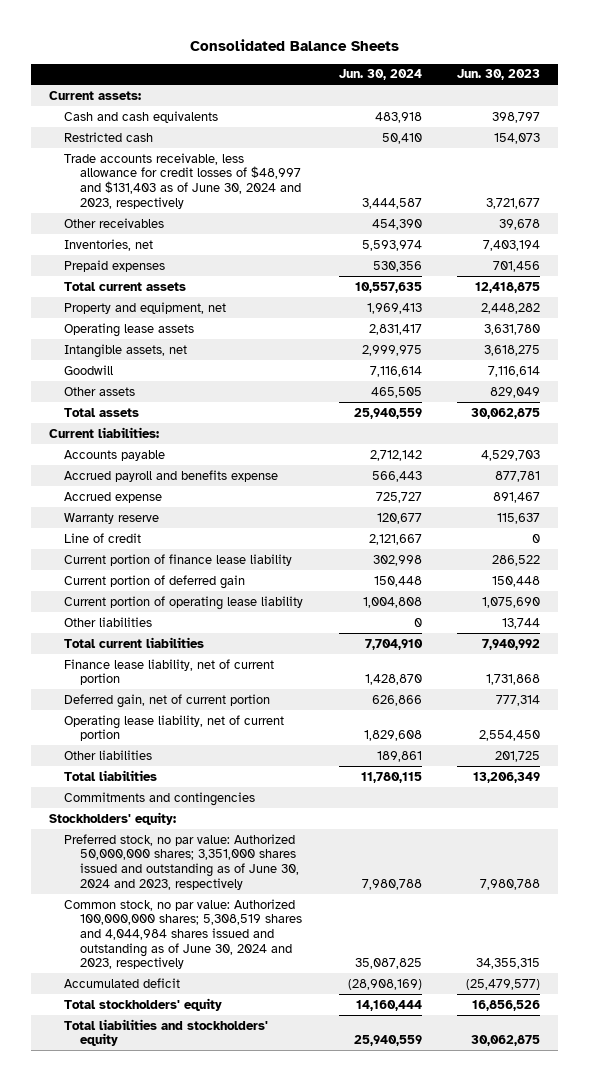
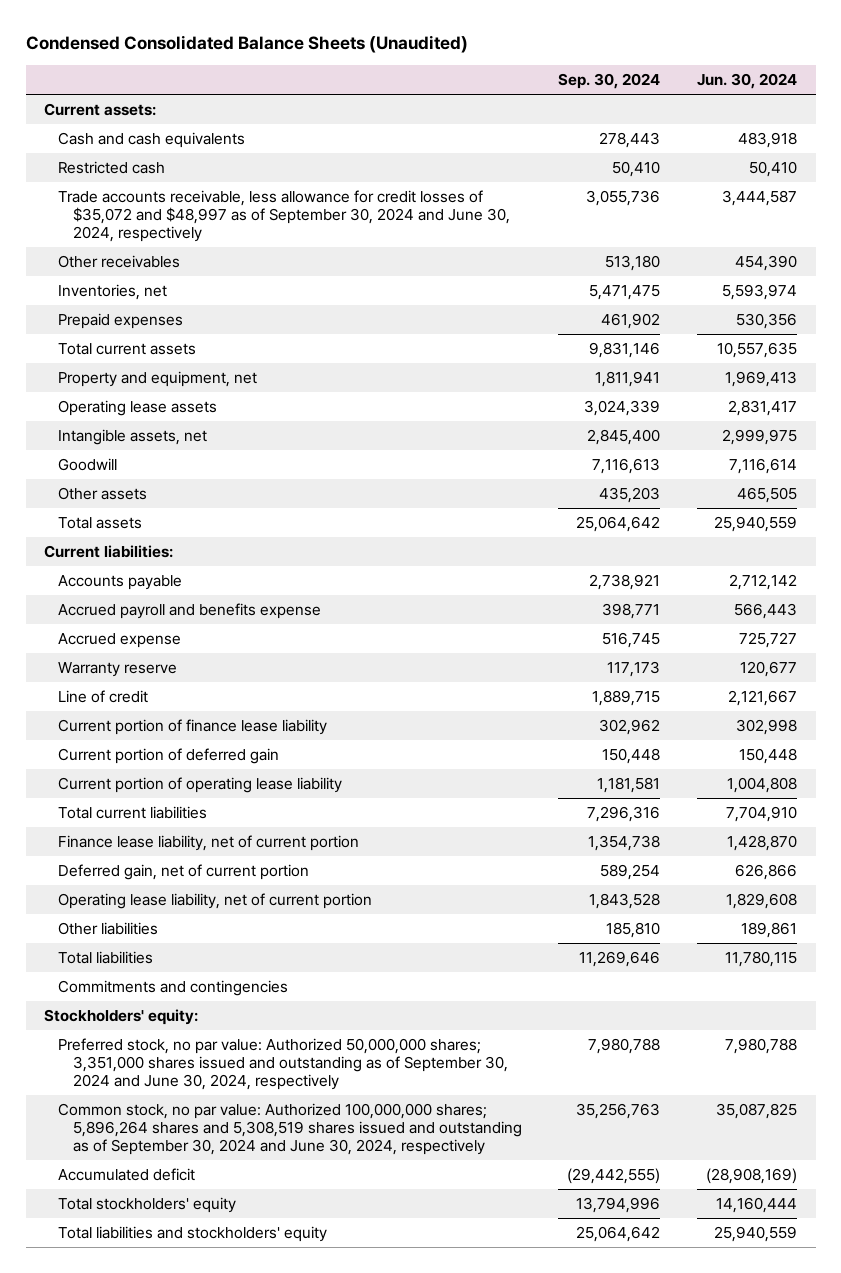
- Consolidated Balance Sheets
+ Condensed Consolidated Balance Sheets (Unaudited)
- | Jun. 30, 2024 | Jun. 30, 2023
+ | Sep. 30, 2024 | Jun. 30, 2024
- Trade accounts receivable, less allowance for credit losses of $48,997 and $131,403 as of June 30, 2024 and 2023, respectively | 3,444,587 | 3,721,677
+ Trade accounts receivable, less allowance for credit losses of $35,072 and $48,997 as of September 30, 2024 and June 30, 2024, respectively | 3,055,736 | 3,444,587
- Other liabilities | 0 | 13,744
- Preferred stock, no par value: Authorized 50,000,000 shares; 3,351,000 shares issued and outstanding as of June 30, 2024 and 2023, respectively | 7,980,788 | 7,980,788
- Common stock, no par value: Authorized 100,000,000 shares; 5,308,519 shares and 4,044,984 shares issued and outstanding as of June 30, 2024 and 2023, respectively | 35,087,825 | 34,355,315
+ Preferred stock, no par value: Authorized 50,000,000 shares; 3,351,000 shares issued and outstanding as of September 30, 2024 and June 30, 2024, respectively | 7,980,788 | 7,980,788
+ Common stock, no par value: Authorized 100,000,000 shares; 5,896,264 shares and 5,308,519 shares issued and outstanding as of September 30, 2024 and June 30, 2024, respectively | 35,256,763 | 35,087,825

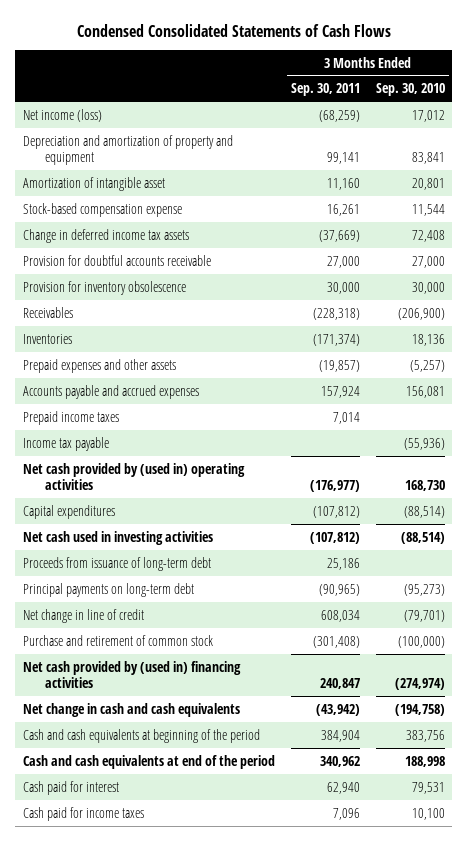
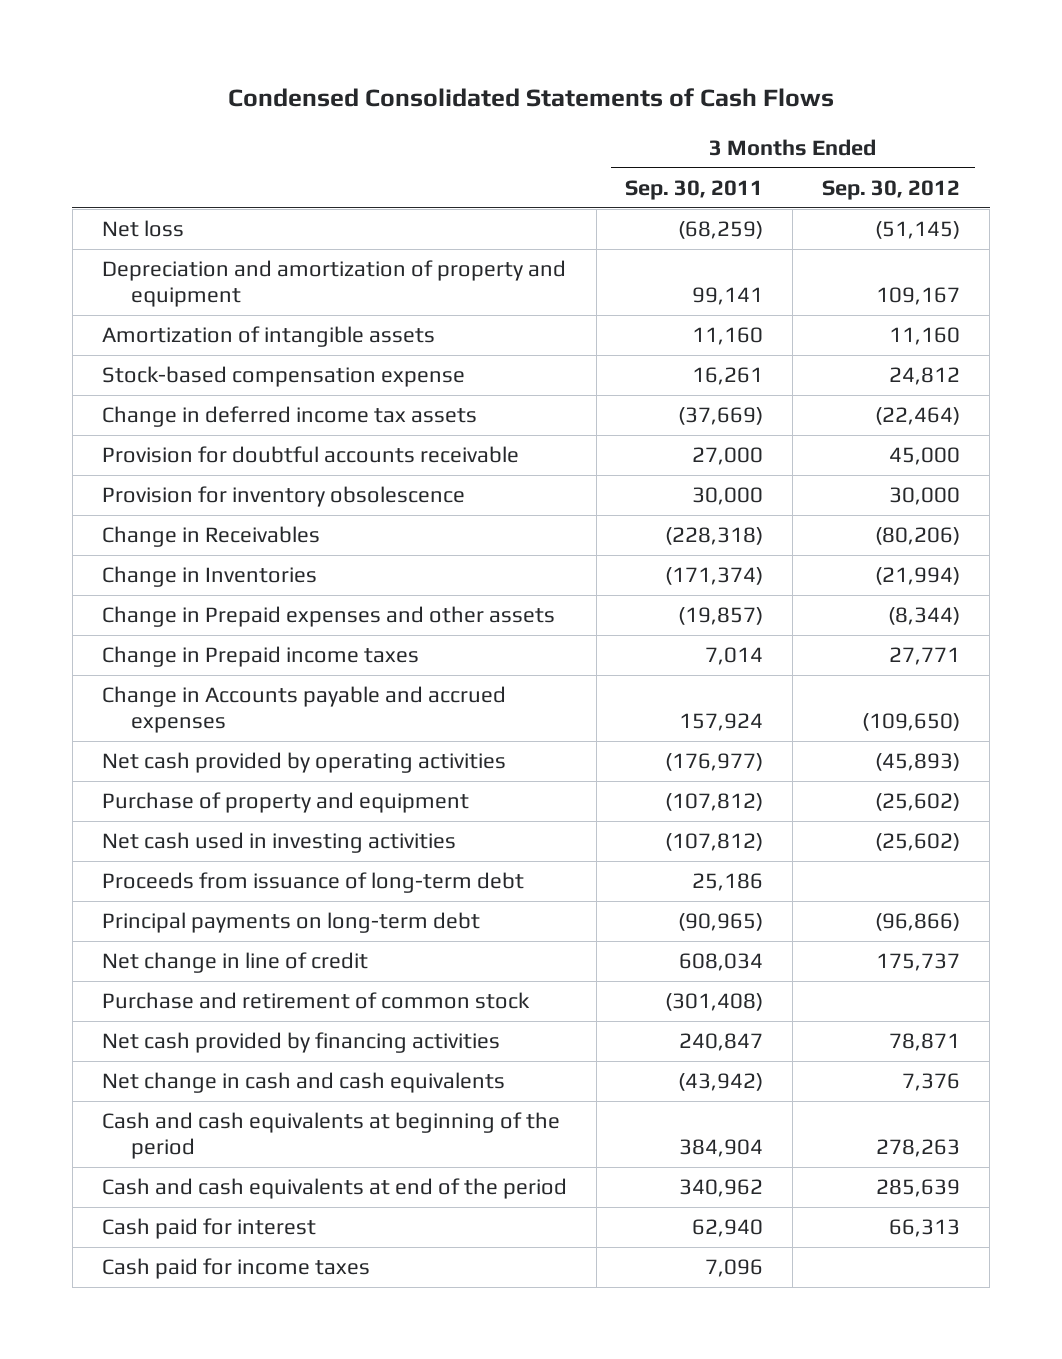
- | 3 Months Ended Sep. 30, 2011 | 3 Months Ended Sep. 30, 2010
+ | 3 Months Ended Sep. 30, 2011 | 3 Months Ended Sep. 30, 2012
- Net income (loss) | (68,259) | 17,012
+ Net loss | (68,259) | (51,145)
- Amortization of intangible asset | 11,160 | 20,801
+ Amortization of intangible assets | 11,160 | 11,160
- Receivables | (228,318) | (206,900)
- Inventories | (171,374) | 18,136
- Prepaid expenses and other assets | (19,857) | (5,257)
- Accounts payable and accrued expenses | 157,924 | 156,081
- Prepaid income taxes | 7,014 |
- Income tax payable | | (55,936)
- Net cash provided by (used in) operating activities | (176,977) | 168,730
- Capital expenditures | (107,812) | (88,514)
+ Change in Receivables | (228,318) | (80,206)
+ Change in Inventories | (171,374) | (21,994)
+ Change in Prepaid expenses and other assets | (19,857) | (8,344)
+ Change in Prepaid income taxes | 7,014 | 27,771
+ Change in Accounts payable and accrued expenses | 157,924 | (109,650)
+ Net cash provided by operating activities | (176,977) | (45,893)
+ Purchase of property and equipment | (107,812) | (25,602)
- Net cash provided by (used in) financing activities | 240,847 | (274,974)
+ Net cash provided by financing activities | 240,847 | 78,871

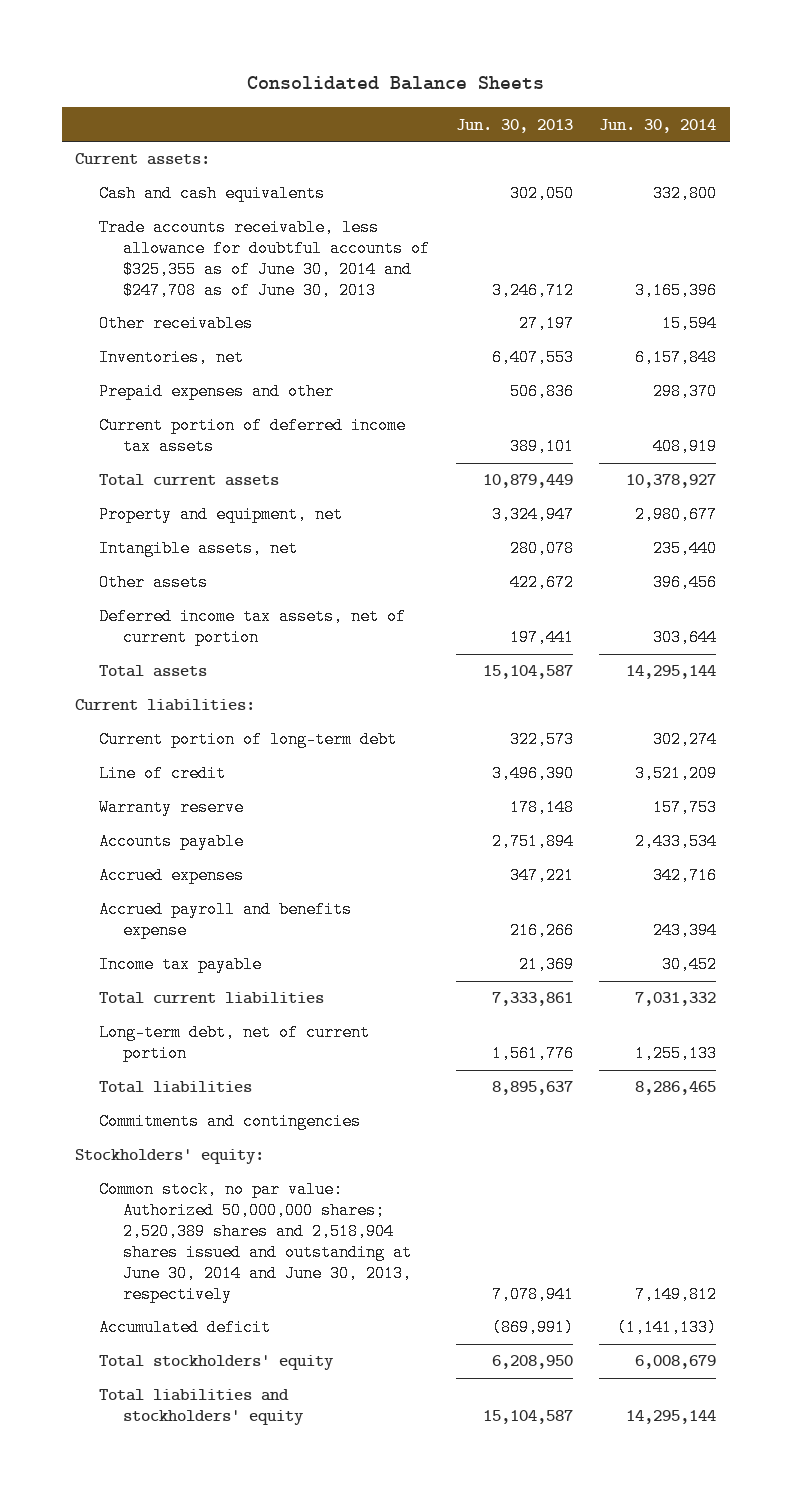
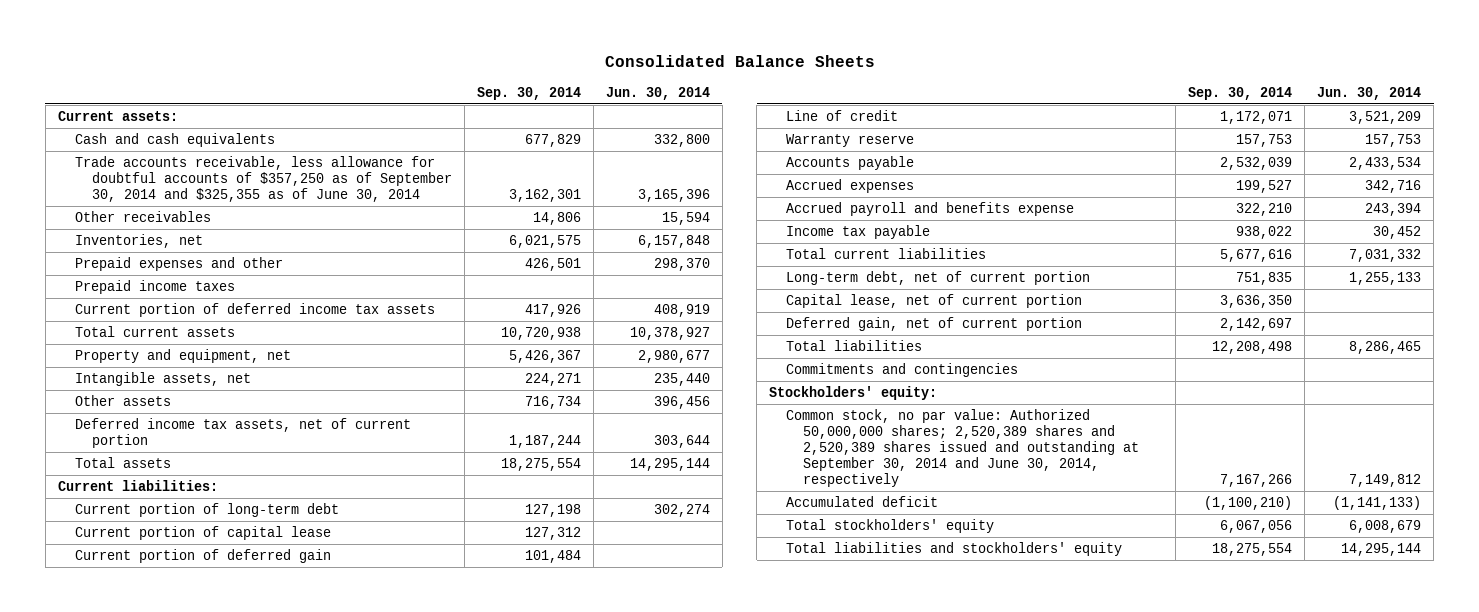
- | Jun. 30, 2013 | Jun. 30, 2014
+ | Sep. 30, 2014 | Jun. 30, 2014
- Trade accounts receivable, less allowance for doubtful accounts of $325,355 as of June 30, 2014 and $247,708 as of June 30, 2013 | 3,246,712 | 3,165,396
+ Trade accounts receivable, less allowance for doubtful accounts of $357,250 as of September 30, 2014 and $325,355 as of June 30, 2014 | 3,162,301 | 3,165,396
+ Prepaid income taxes
+ Current portion of capital lease | 127,312 |
+ Current portion of deferred gain | 101,484 |
+ Capital lease, net of current portion | 3,636,350 |
+ Deferred gain, net of current portion | 2,142,697 |
- Common stock, no par value: Authorized 50,000,000 shares; 2,520,389 shares and 2,518,904 shares issued and outstanding at June 30, 2014 and June 30, 2013, respectively | 7,078,941 | 7,149,812
+ Common stock, no par value: Authorized 50,000,000 shares; 2,520,389 shares and 2,520,389 shares issued and outstanding at September 30, 2014 and June 30, 2014, respectively | 7,167,266 | 7,149,812

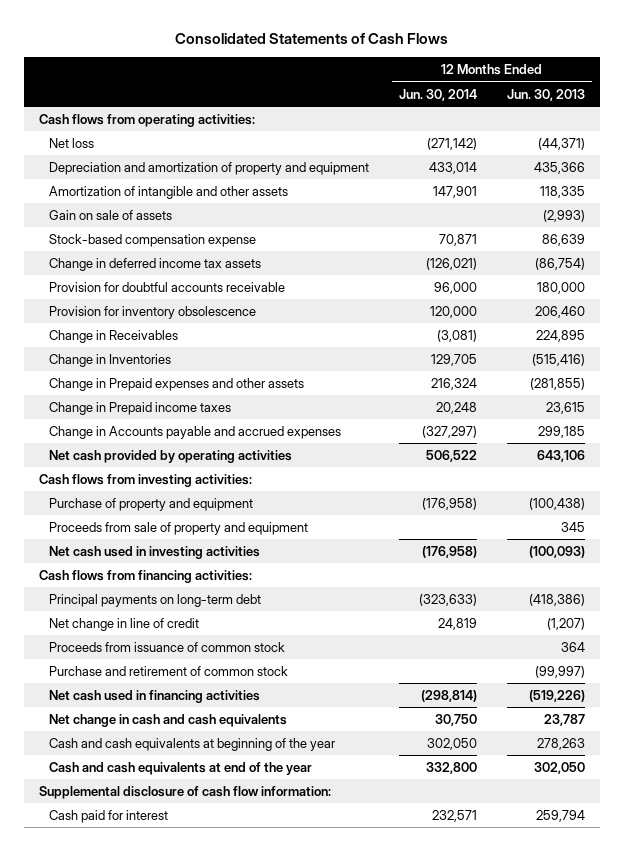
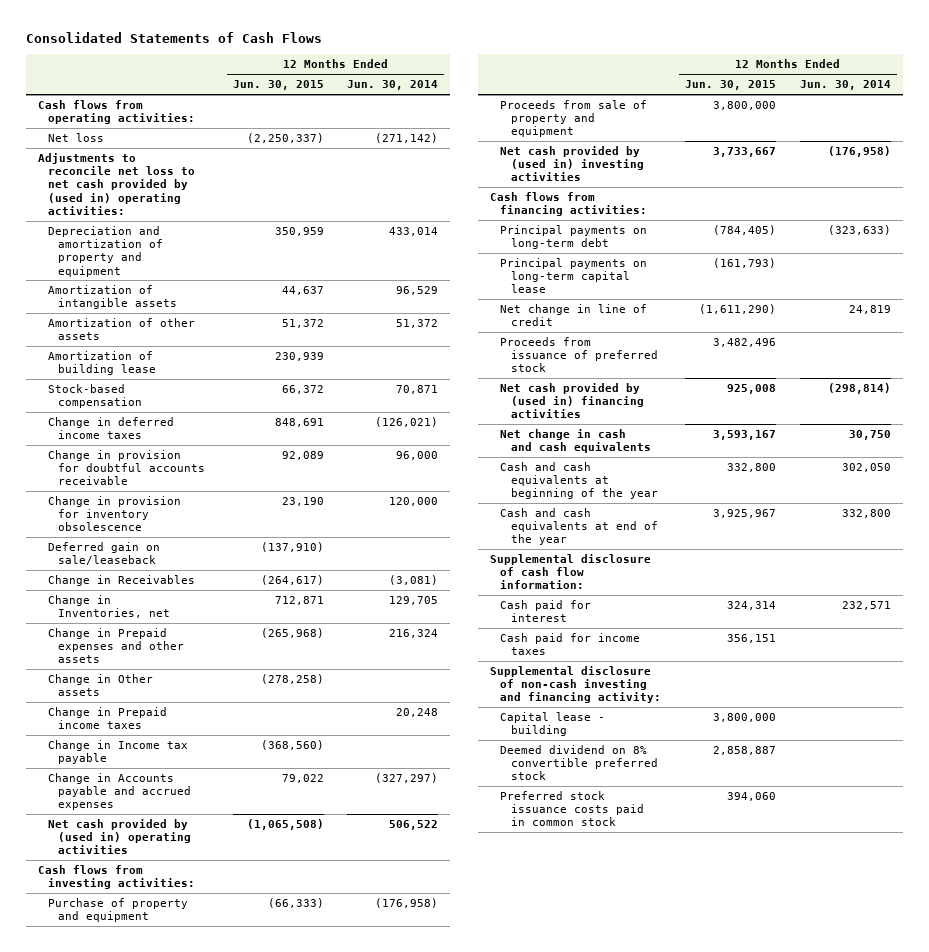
- | 12 Months Ended Jun. 30, 2014 | 12 Months Ended Jun. 30, 2013
+ | 12 Months Ended Jun. 30, 2015 | 12 Months Ended Jun. 30, 2014
+ Adjustments to reconcile net loss to net cash provided by (used in) operating activities:
- Amortization of intangible and other assets | 147,901 | 118,335
- Gain on sale of assets | | (2,993)
- Stock-based compensation expense | 70,871 | 86,639
- Change in deferred income tax assets | (126,021) | (86,754)
- Provision for doubtful accounts receivable | 96,000 | 180,000
- Provision for inventory obsolescence | 120,000 | 206,460
+ Amortization of intangible assets | 44,637 | 96,529
+ Amortization of other assets | 51,372 | 51,372
+ Amortization of building lease | 230,939 |
+ Stock-based compensation | 66,372 | 70,871
+ Change in deferred income taxes | 848,691 | (126,021)
+ Change in provision for doubtful accounts receivable | 92,089 | 96,000
+ Change in provision for inventory obsolescence | 23,190 | 120,000
+ Deferred gain on sale/leaseback | (137,910) |
- Change in Inventories | 129,705 | (515,416)
+ Change in Inventories, net | 712,871 | 129,705
+ Change in Other assets | (278,258) |
+ Change in Income tax payable | (368,560) |
- Net cash provided by operating activities | 506,522 | 643,106
+ Net cash provided by (used in) operating activities | (1,065,508) | 506,522
- Net cash used in investing activities | (176,958) | (100,093)
+ Net cash provided by (used in) investing activities | 3,733,667 | (176,958)
+ Principal payments on long-term capital lease | (161,793) |
- Proceeds from issuance of common stock | | 364
- Purchase and retirement of common stock | | (99,997)
- Net cash used in financing activities | (298,814) | (519,226)
+ Proceeds from issuance of preferred stock | 3,482,496 |
+ Net cash provided by (used in) financing activities | 925,008 | (298,814)
+ Cash paid for income taxes | 356,151 |
+ Supplemental disclosure of non-cash investing and financing activity:
+ Capital lease - building | 3,800,000 |
+ Deemed dividend on 8% convertible preferred stock | 2,858,887 |
+ Preferred stock issuance costs paid in common stock | 394,060 |

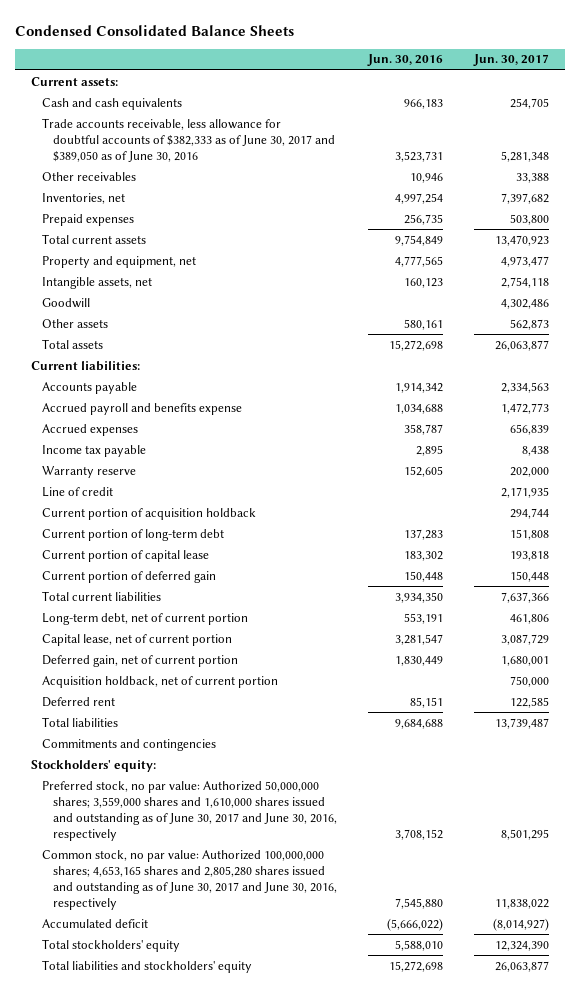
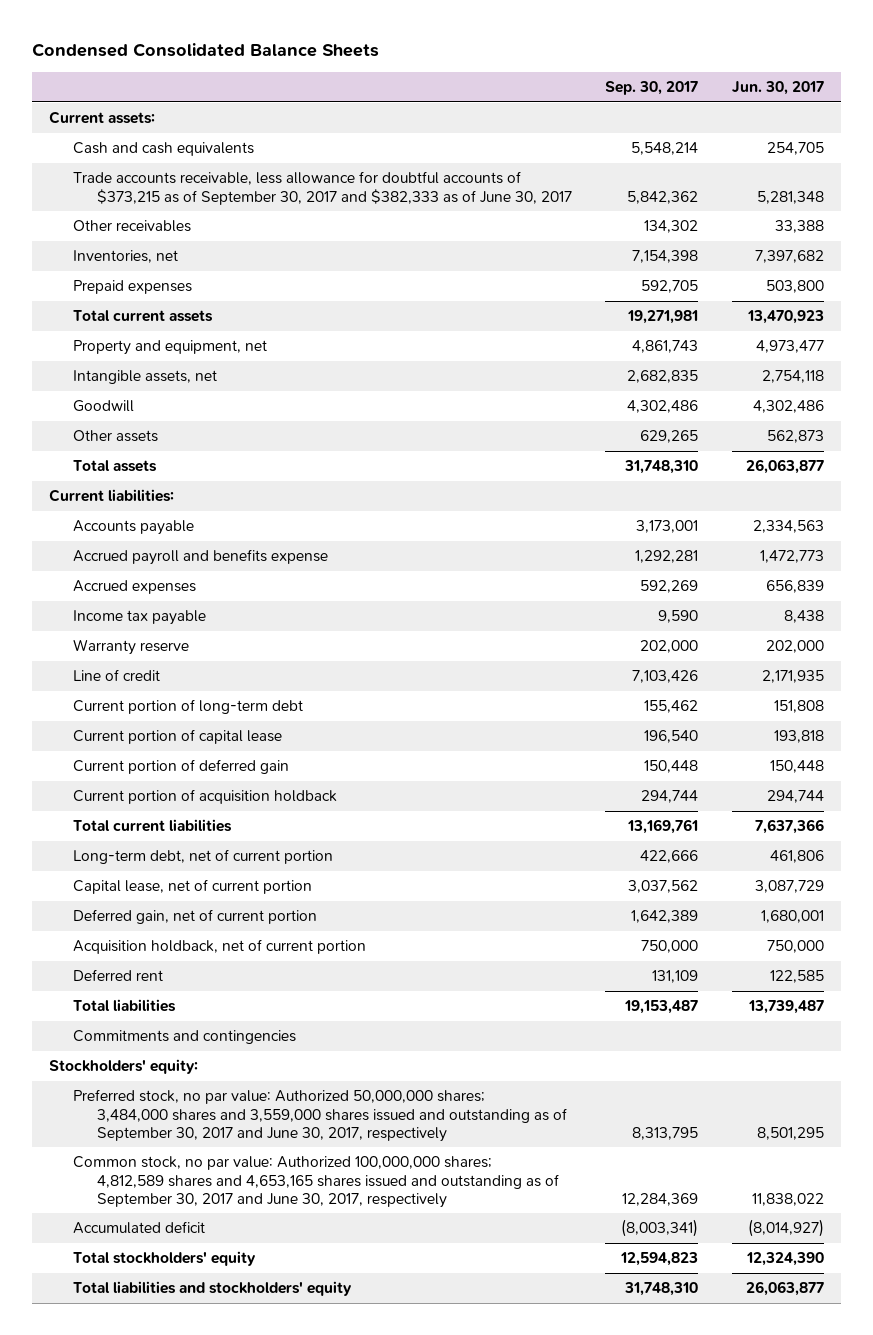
- | Jun. 30, 2016 | Jun. 30, 2017
+ | Sep. 30, 2017 | Jun. 30, 2017
- Trade accounts receivable, less allowance for doubtful accounts of $382,333 as of June 30, 2017 and $389,050 as of June 30, 2016 | 3,523,731 | 5,281,348
+ Trade accounts receivable, less allowance for doubtful accounts of $373,215 as of September 30, 2017 and $382,333 as of June 30, 2017 | 5,842,362 | 5,281,348
moved down: Current portion of acquisition holdback | 294,744 | 294,744
- Preferred stock, no par value: Authorized 50,000,000 shares; 3,559,000 shares and 1,610,000 shares issued and outstanding as of June 30, 2017 and June 30, 2016, respectively | 3,708,152 | 8,501,295
- Common stock, no par value: Authorized 100,000,000 shares; 4,653,165 shares and 2,805,280 shares issued and outstanding as of June 30, 2017 and June 30, 2016, respectively | 7,545,880 | 11,838,022
+ Preferred stock, no par value: Authorized 50,000,000 shares; 3,484,000 shares and 3,559,000 shares issued and outstanding as of September 30, 2017 and June 30, 2017, respectively | 8,313,795 | 8,501,295
+ Common stock, no par value: Authorized 100,000,000 shares; 4,812,589 shares and 4,653,165 shares issued and outstanding as of September 30, 2017 and June 30, 2017, respectively | 12,284,369 | 11,838,022

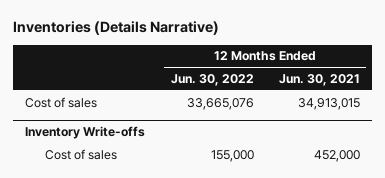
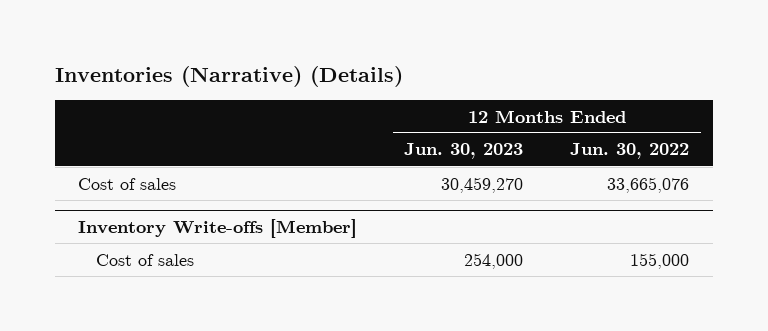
- Inventories (Details Narrative)
+ Inventories (Narrative) (Details)
- | 12 Months Ended Jun. 30, 2022 | 12 Months Ended Jun. 30, 2021
+ | 12 Months Ended Jun. 30, 2023 | 12 Months Ended Jun. 30, 2022
- Inventory Write-offs
+ Inventory Write-offs [Member]

